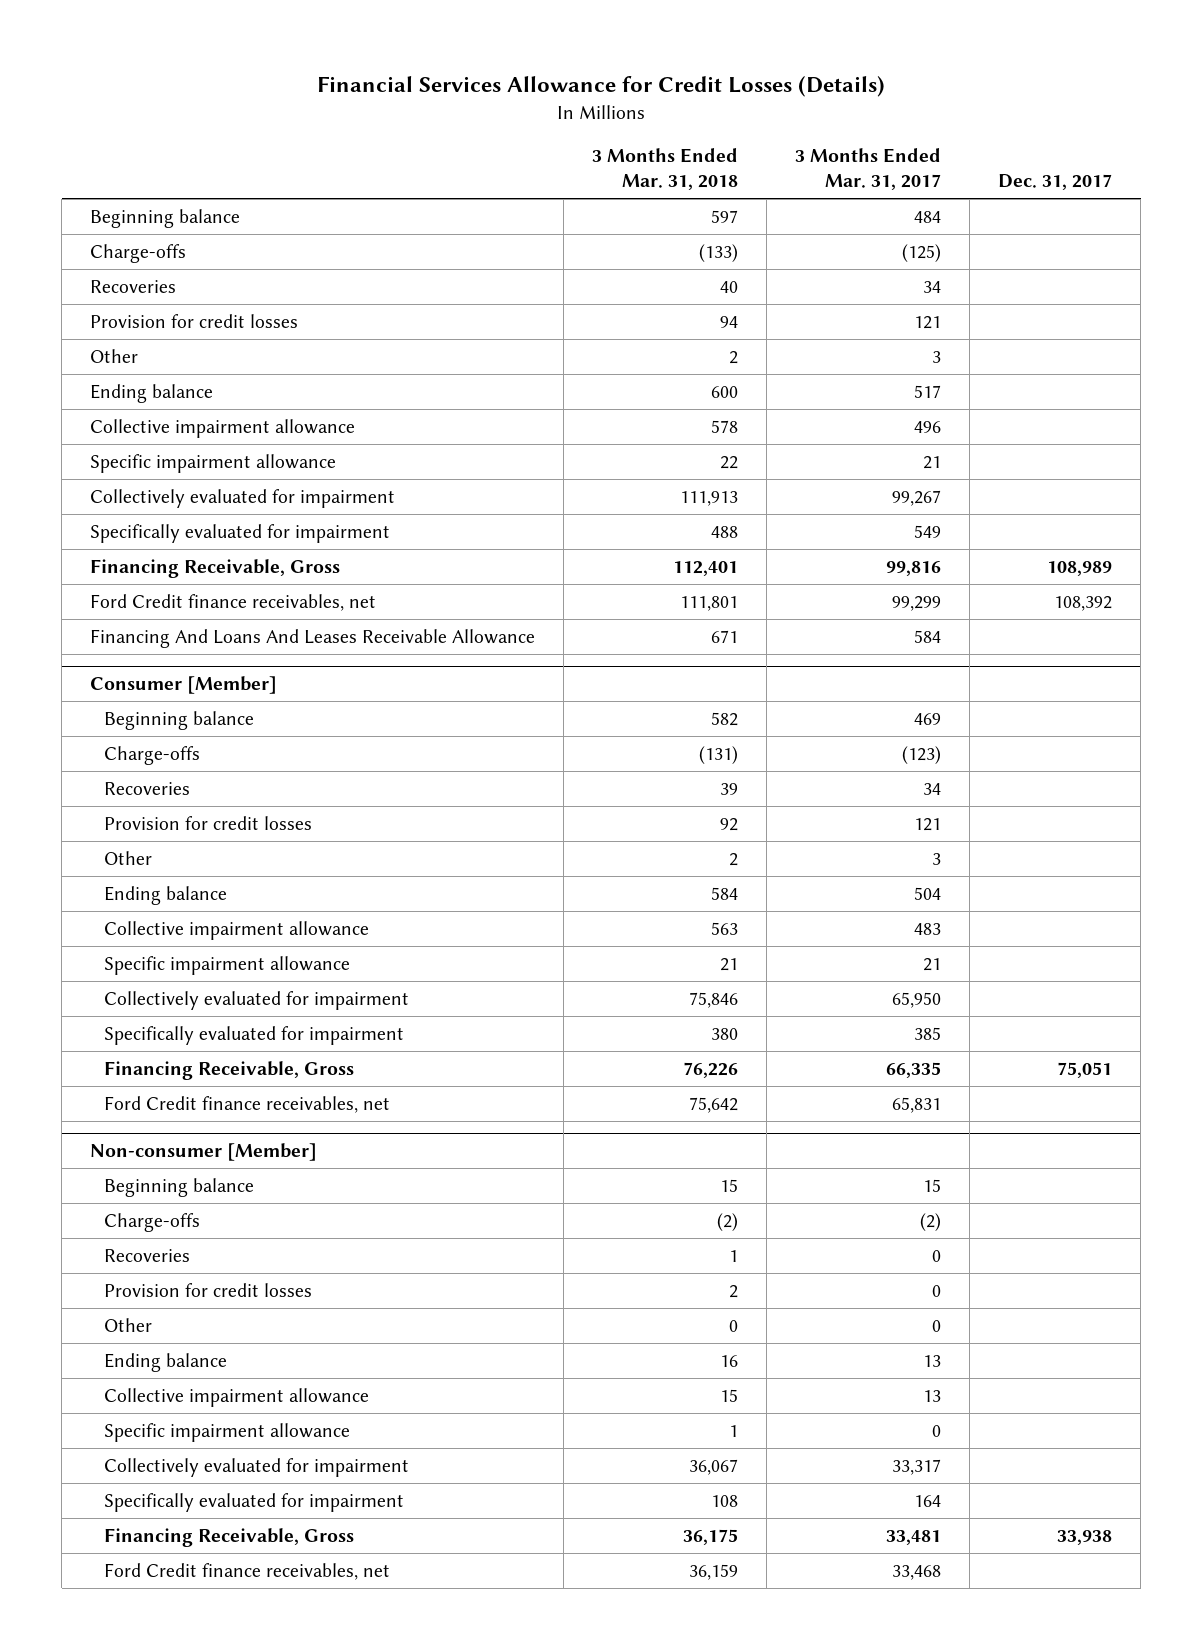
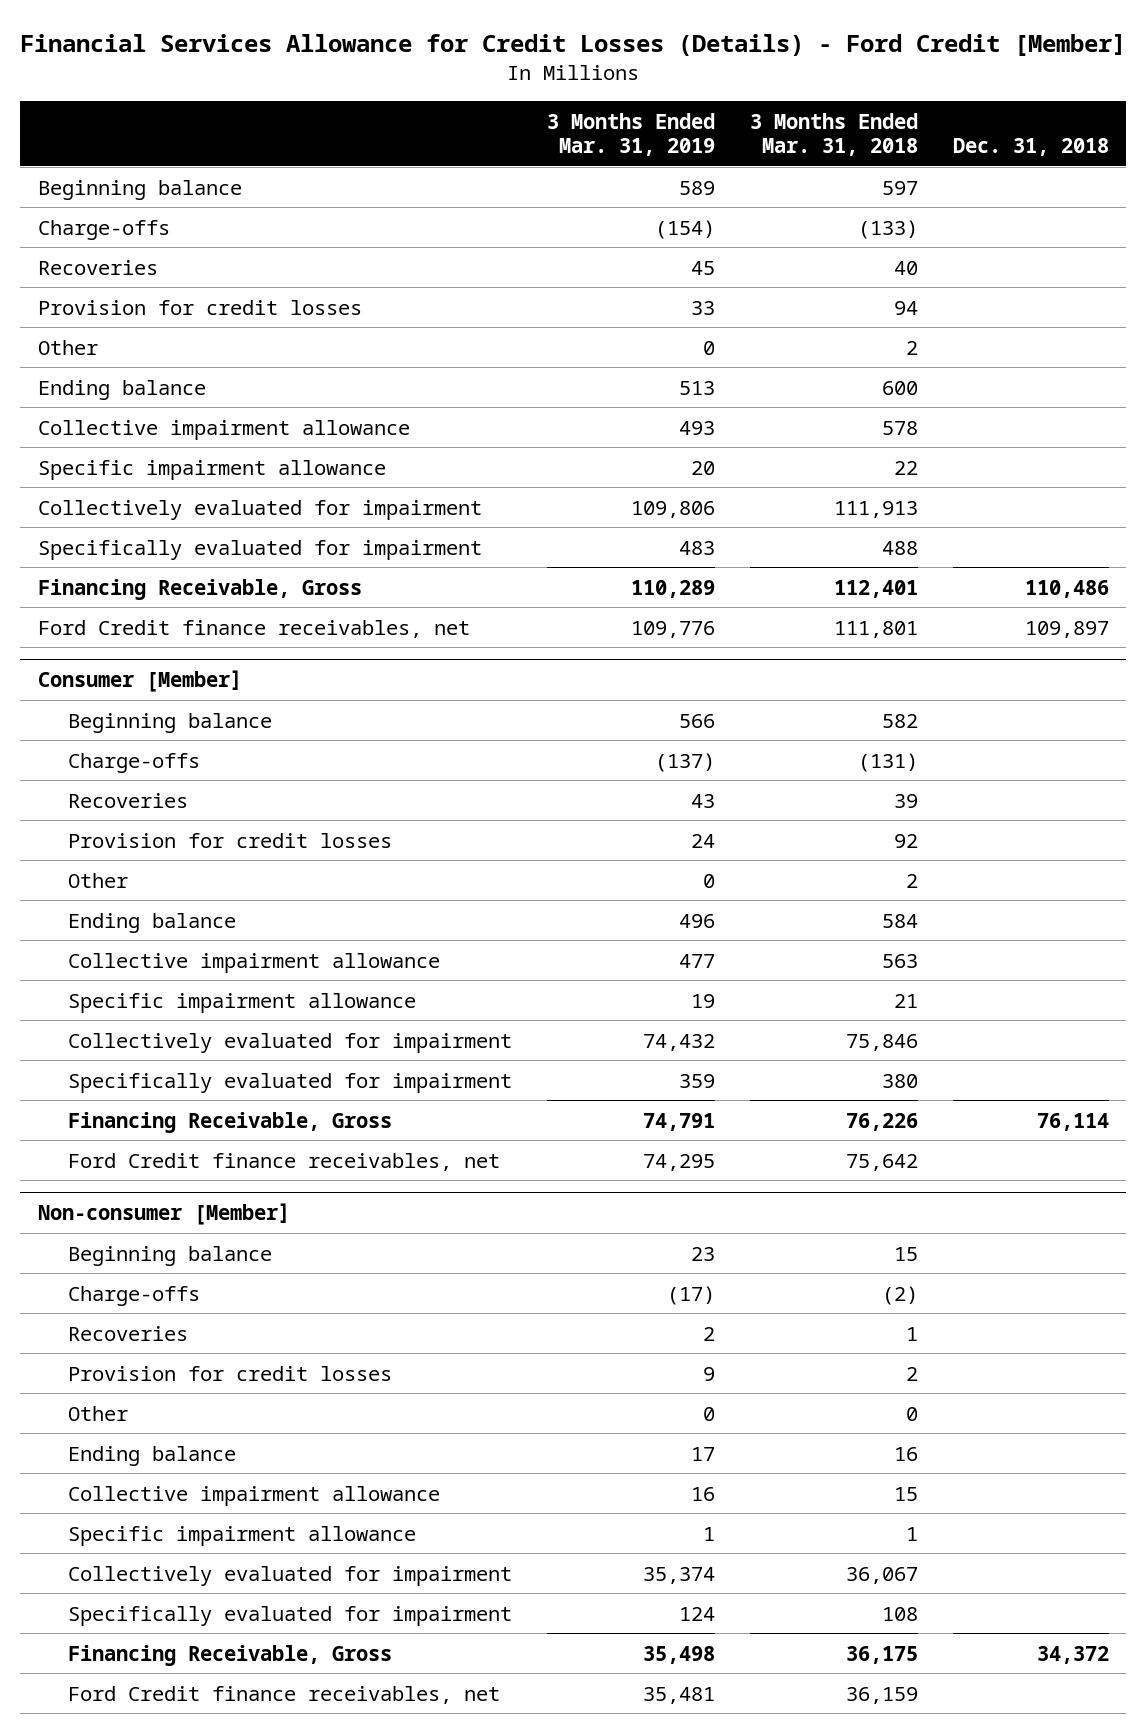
- Financial Services Allowance for Credit Losses (Details)
+ Financial Services Allowance for Credit Losses (Details) - Ford Credit [Member]
- | 3 Months Ended Mar. 31, 2018 | 3 Months Ended Mar. 31, 2017 | Dec. 31, 2017
+ | 3 Months Ended Mar. 31, 2019 | 3 Months Ended Mar. 31, 2018 | Dec. 31, 2018
- Financing And Loans And Leases Receivable Allowance | 671 | 584 |

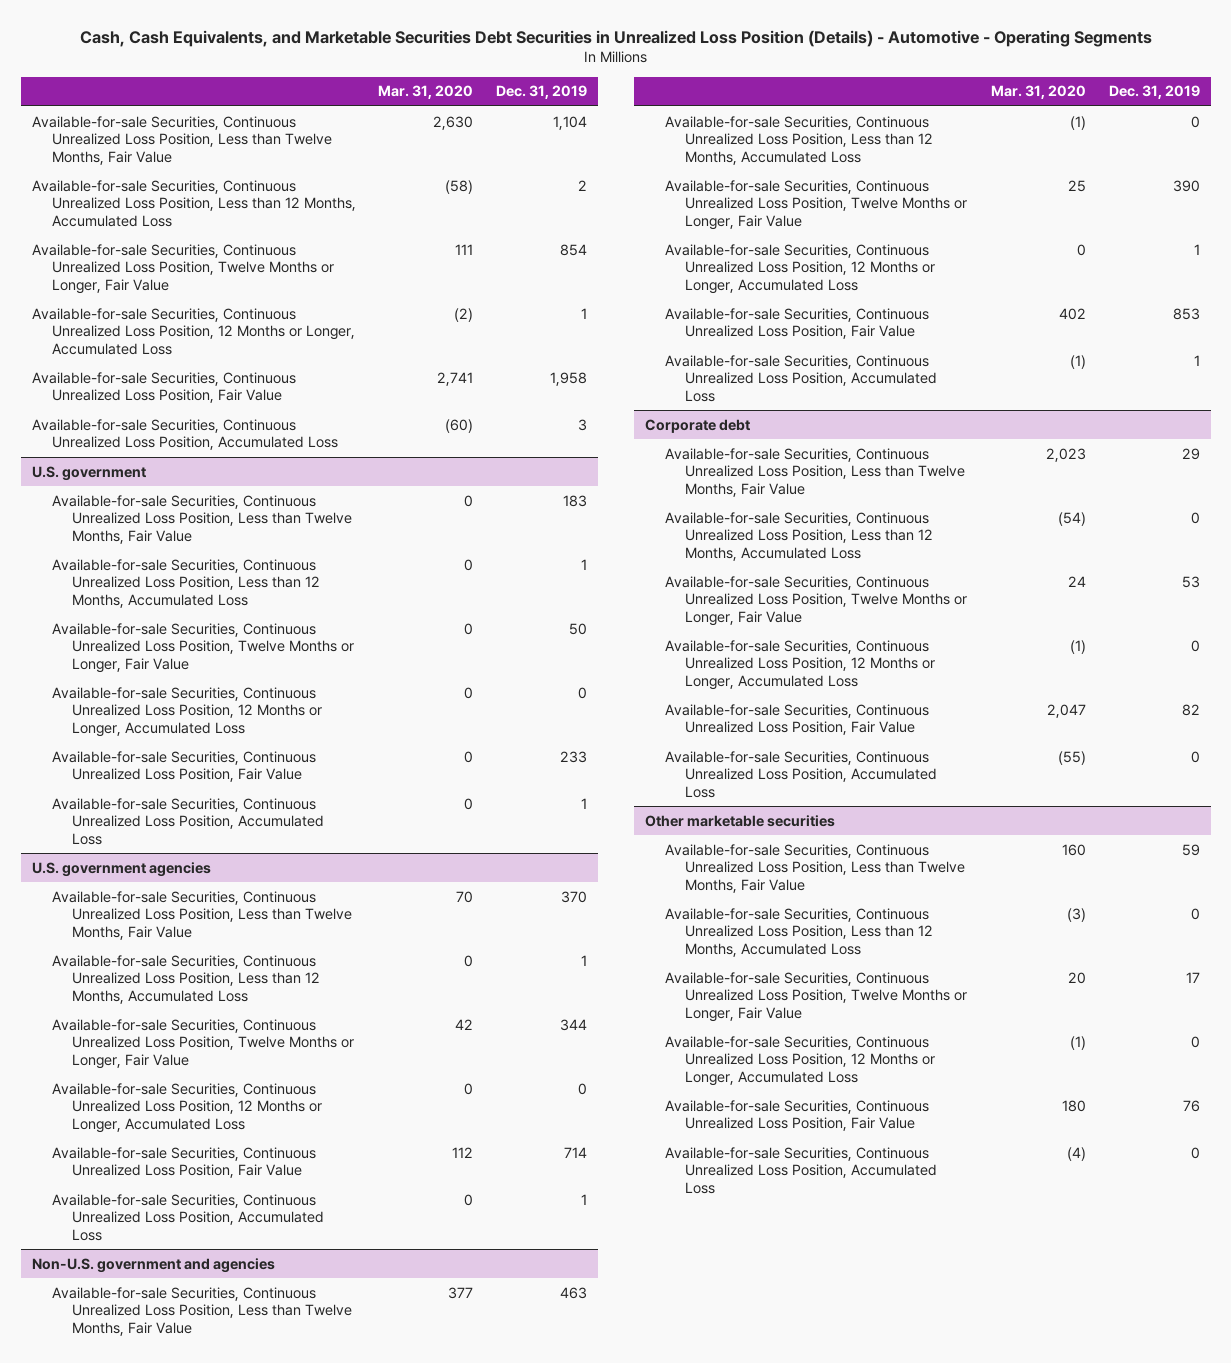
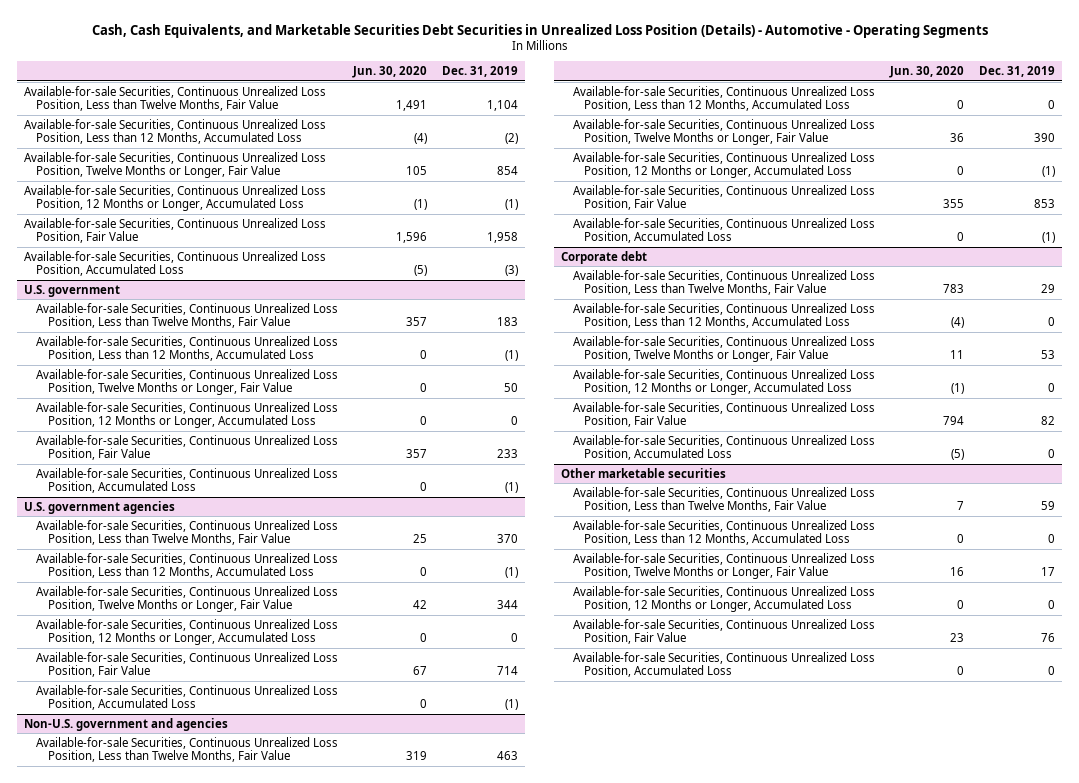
- | Mar. 31, 2020 | Dec. 31, 2019
+ | Jun. 30, 2020 | Dec. 31, 2019
- Available-for-sale Securities, Continuous Unrealized Loss Position, Less than 12 Months, Accumulated Loss | (58) | 2
+ Available-for-sale Securities, Continuous Unrealized Loss Position, Less than 12 Months, Accumulated Loss | (4) | (2)
- Available-for-sale Securities, Continuous Unrealized Loss Position, 12 Months or Longer, Accumulated Loss | (2) | 1
+ Available-for-sale Securities, Continuous Unrealized Loss Position, 12 Months or Longer, Accumulated Loss | (1) | (1)
- Available-for-sale Securities, Continuous Unrealized Loss Position, Accumulated Loss | (60) | 3
+ Available-for-sale Securities, Continuous Unrealized Loss Position, Accumulated Loss | (5) | (3)
@ U.S. government
- Available-for-sale Securities, Continuous Unrealized Loss Position, Less than 12 Months, Accumulated Loss | 0 | 1
+ Available-for-sale Securities, Continuous Unrealized Loss Position, Less than 12 Months, Accumulated Loss | 0 | (1)
- Available-for-sale Securities, Continuous Unrealized Loss Position, Accumulated Loss | 0 | 1
+ Available-for-sale Securities, Continuous Unrealized Loss Position, Accumulated Loss | 0 | (1)
@ U.S. government agencies
- Available-for-sale Securities, Continuous Unrealized Loss Position, Less than 12 Months, Accumulated Loss | 0 | 1
+ Available-for-sale Securities, Continuous Unrealized Loss Position, Less than 12 Months, Accumulated Loss | 0 | (1)
- Available-for-sale Securities, Continuous Unrealized Loss Position, Accumulated Loss | 0 | 1
+ Available-for-sale Securities, Continuous Unrealized Loss Position, Accumulated Loss | 0 | (1)
@ Non-U.S. government and agencies
- Available-for-sale Securities, Continuous Unrealized Loss Position, 12 Months or Longer, Accumulated Loss | 0 | 1
+ Available-for-sale Securities, Continuous Unrealized Loss Position, 12 Months or Longer, Accumulated Loss | 0 | (1)
- Available-for-sale Securities, Continuous Unrealized Loss Position, Accumulated Loss | (1) | 1
+ Available-for-sale Securities, Continuous Unrealized Loss Position, Accumulated Loss | 0 | (1)

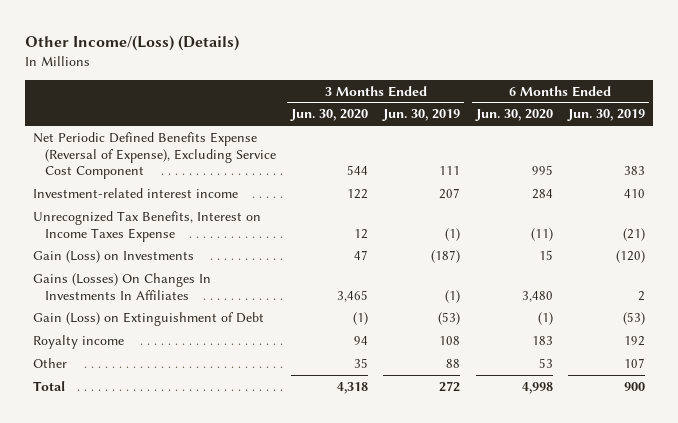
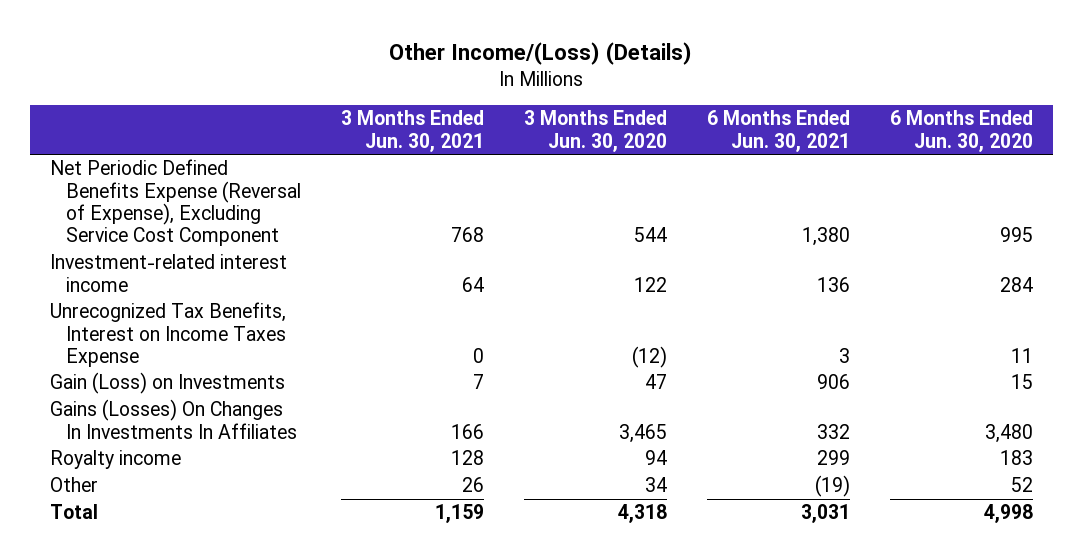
- | 3 Months Ended Jun. 30, 2020 | 3 Months Ended Jun. 30, 2019 | 6 Months Ended Jun. 30, 2020 | 6 Months Ended Jun. 30, 2019
+ | 3 Months Ended Jun. 30, 2021 | 3 Months Ended Jun. 30, 2020 | 6 Months Ended Jun. 30, 2021 | 6 Months Ended Jun. 30, 2020
- Unrecognized Tax Benefits, Interest on Income Taxes Expense | 12 | (1) | (11) | (21)
+ Unrecognized Tax Benefits, Interest on Income Taxes Expense | 0 | (12) | 3 | 11
- Gain (Loss) on Extinguishment of Debt | (1) | (53) | (1) | (53)
- Other | 35 | 88 | 53 | 107
+ Other | 26 | 34 | (19) | 52

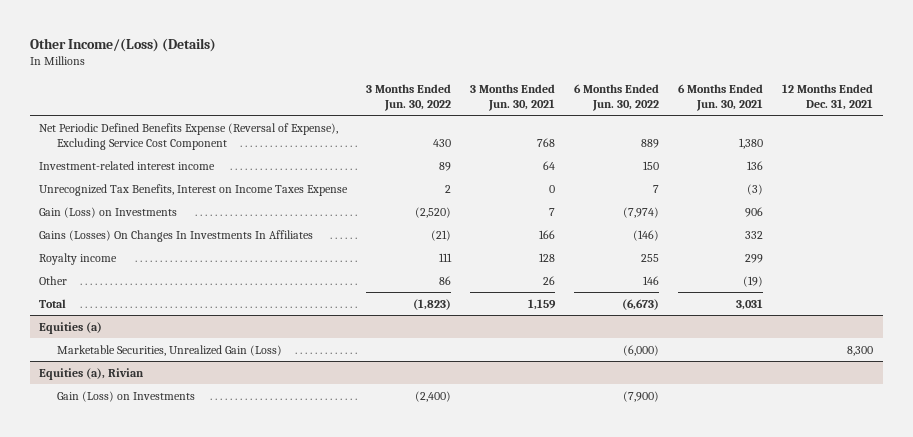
- | 3 Months Ended Jun. 30, 2021 | 3 Months Ended Jun. 30, 2020 | 6 Months Ended Jun. 30, 2021 | 6 Months Ended Jun. 30, 2020
+ | 3 Months Ended Jun. 30, 2022 | 3 Months Ended Jun. 30, 2021 | 6 Months Ended Jun. 30, 2022 | 6 Months Ended Jun. 30, 2021 | 12 Months Ended Dec. 31, 2021
- Unrecognized Tax Benefits, Interest on Income Taxes Expense | 0 | (12) | 3 | 11
+ Unrecognized Tax Benefits, Interest on Income Taxes Expense | 2 | 0 | 7 | (3) |
+ Equities (a)
+ Marketable Securities, Unrealized Gain (Loss) | | | (6,000) | | 8,300
+ Equities (a), Rivian
+ Gain (Loss) on Investments | (2,400) | | (7,900) | |

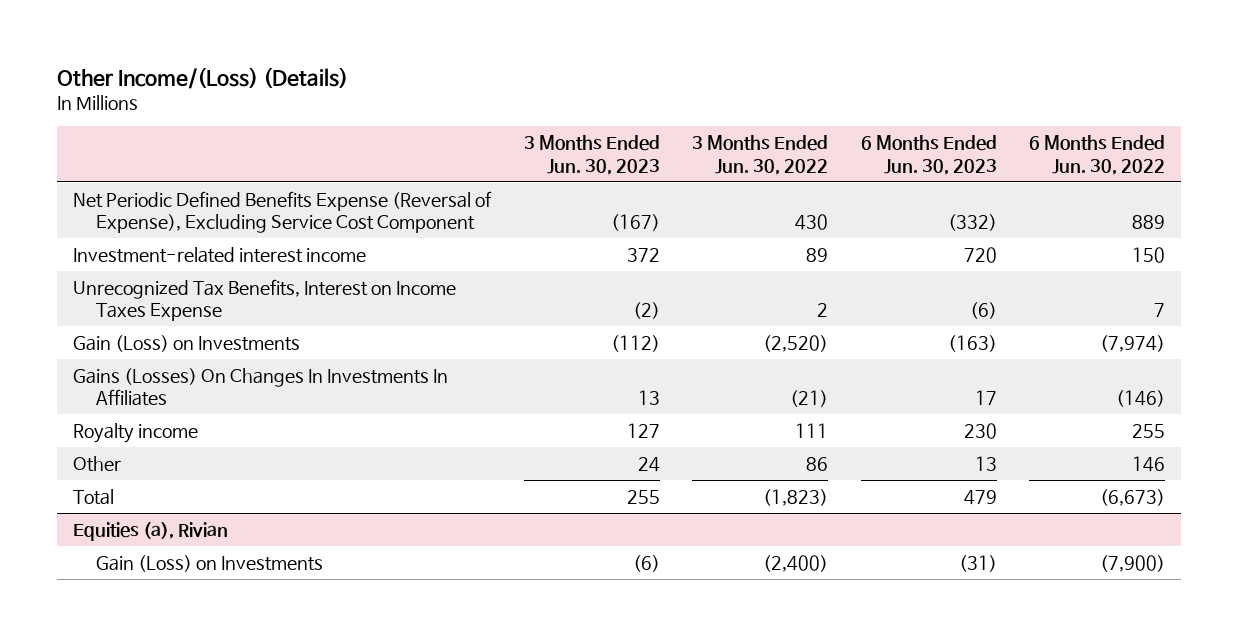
- | 3 Months Ended Jun. 30, 2022 | 3 Months Ended Jun. 30, 2021 | 6 Months Ended Jun. 30, 2022 | 6 Months Ended Jun. 30, 2021 | 12 Months Ended Dec. 31, 2021
+ | 3 Months Ended Jun. 30, 2023 | 3 Months Ended Jun. 30, 2022 | 6 Months Ended Jun. 30, 2023 | 6 Months Ended Jun. 30, 2022
- Equities (a)
- Marketable Securities, Unrealized Gain (Loss) | | | (6,000) | | 8,300

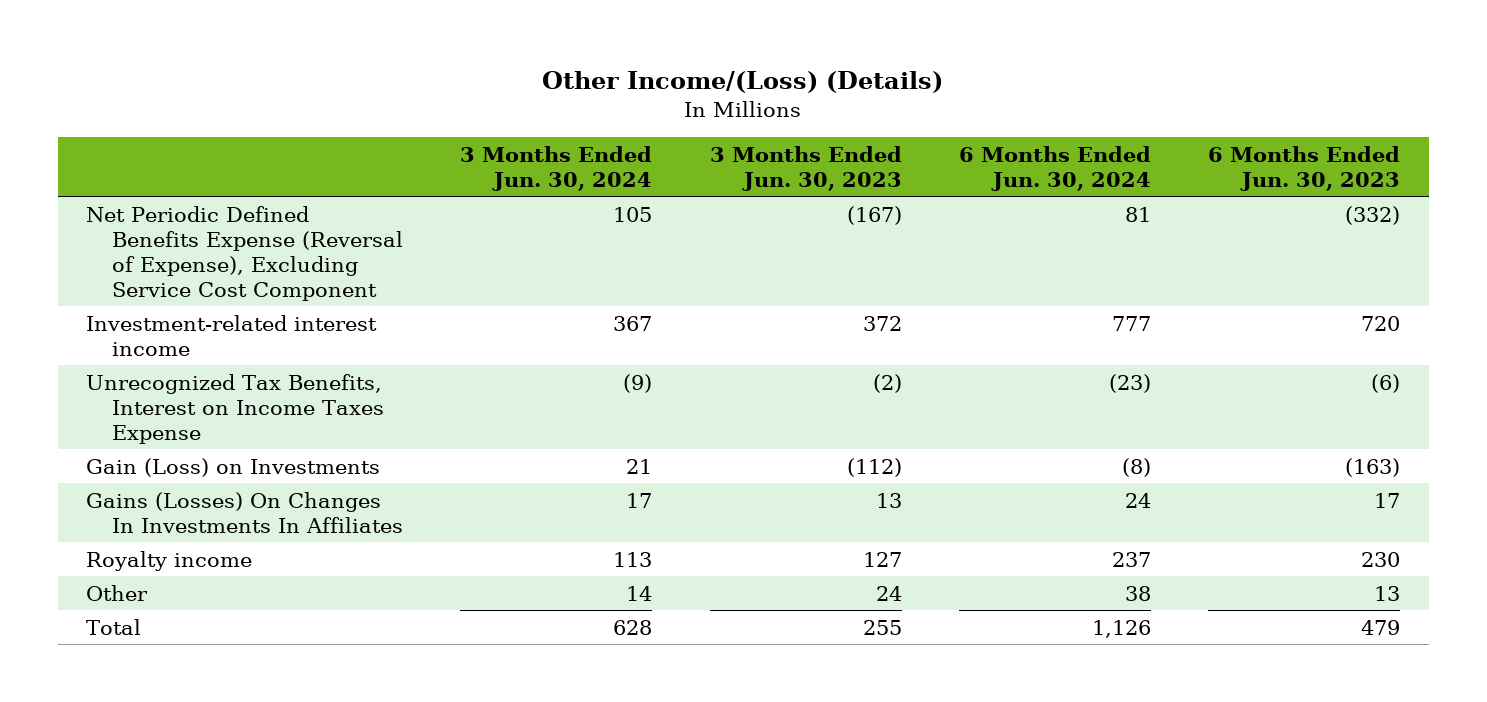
- | 3 Months Ended Jun. 30, 2023 | 3 Months Ended Jun. 30, 2022 | 6 Months Ended Jun. 30, 2023 | 6 Months Ended Jun. 30, 2022
+ | 3 Months Ended Jun. 30, 2024 | 3 Months Ended Jun. 30, 2023 | 6 Months Ended Jun. 30, 2024 | 6 Months Ended Jun. 30, 2023
- Equities (a), Rivian
- Gain (Loss) on Investments | (6) | (2,400) | (31) | (7,900)

